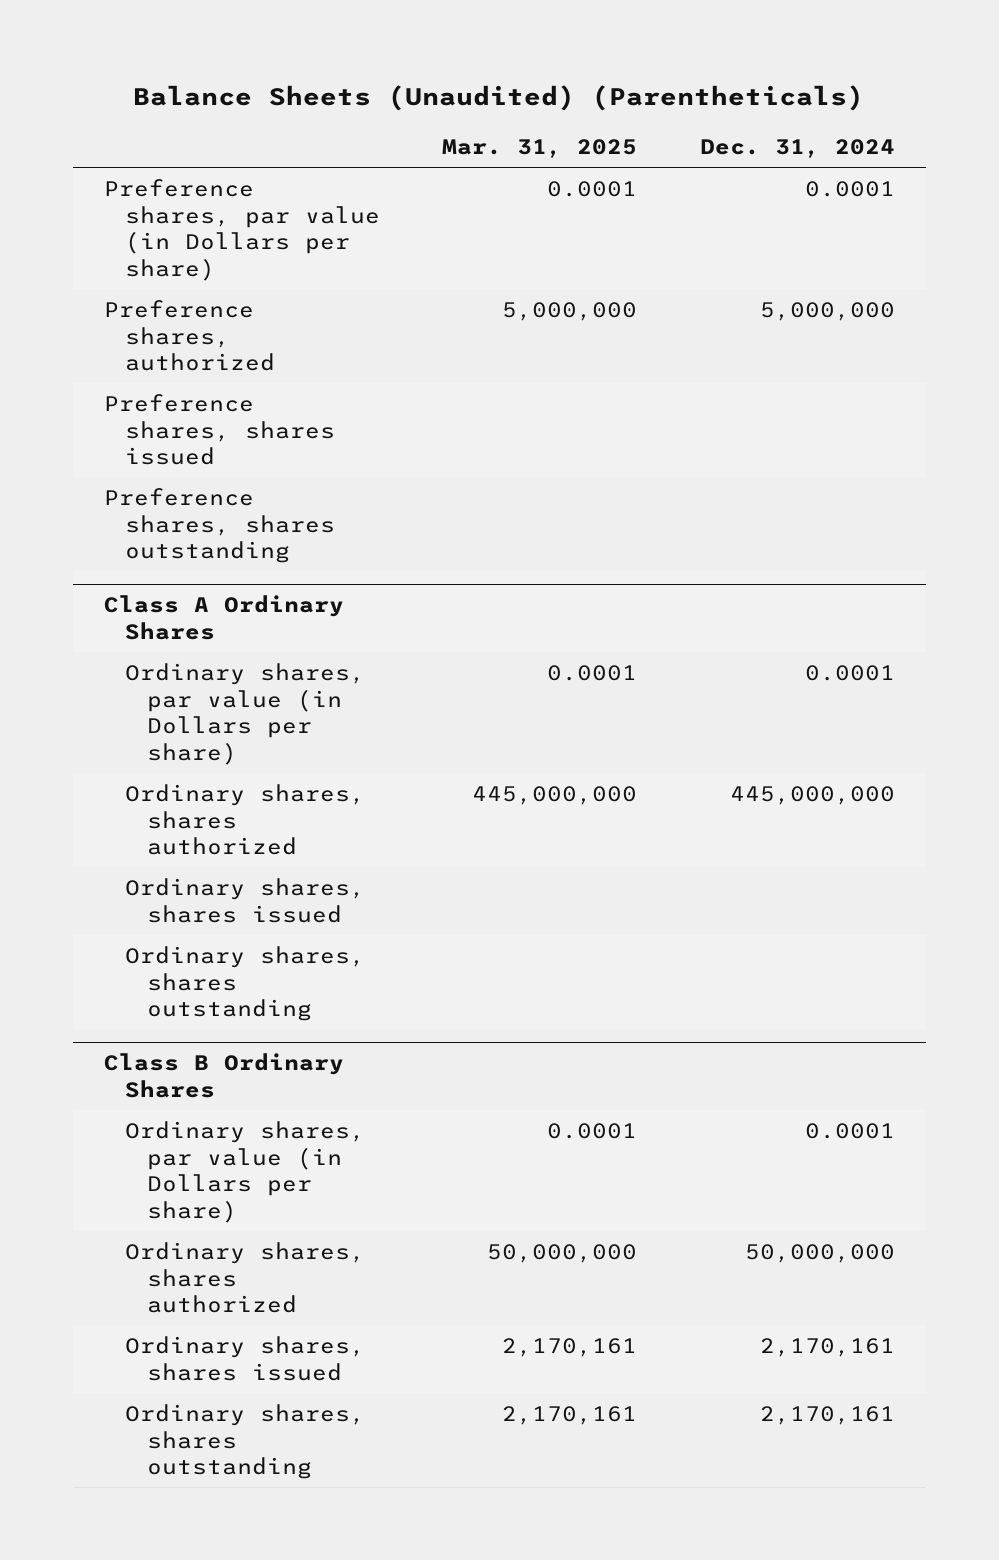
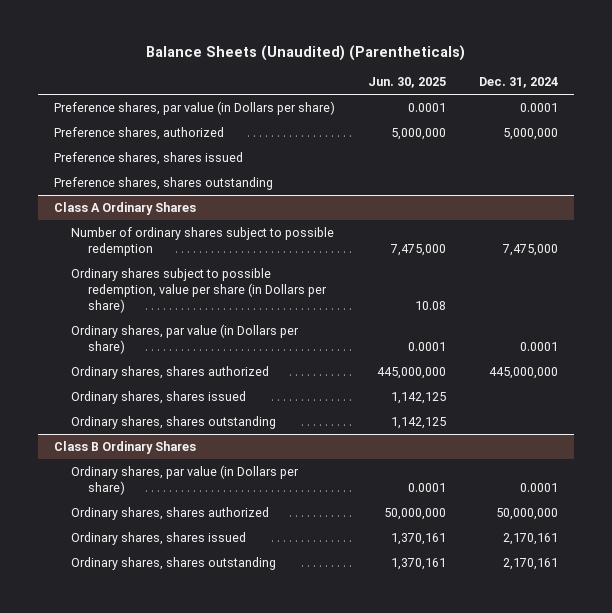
- | Mar. 31, 2025 | Dec. 31, 2024
+ | Jun. 30, 2025 | Dec. 31, 2024
@ Class A Ordinary Shares
+ Number of ordinary shares subject to possible redemption | 7,475,000 | 7,475,000
+ Ordinary shares subject to possible redemption, value per share (in Dollars per share) | 10.08 |

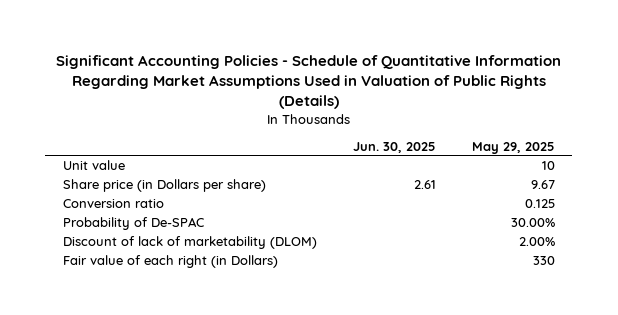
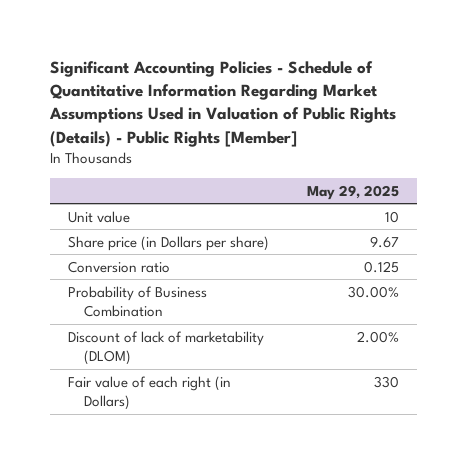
- Significant Accounting Policies - Schedule of Quantitative Information Regarding Market Assumptions Used in Valuation of Public Rights (Details)
+ Significant Accounting Policies - Schedule of Quantitative Information Regarding Market Assumptions Used in Valuation of Public Rights (Details) - Public Rights [Member]
- | Jun. 30, 2025 | May 29, 2025
+ | May 29, 2025
- Probability of De-SPAC | | 30.00%
+ Probability of Business Combination | 30.00%

